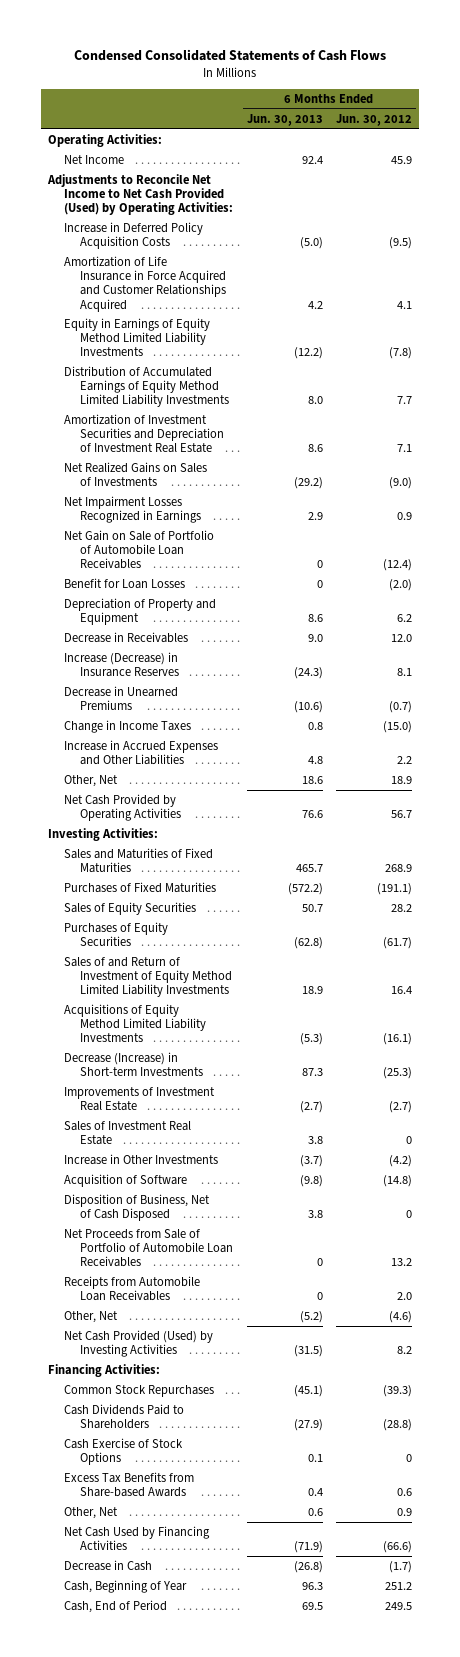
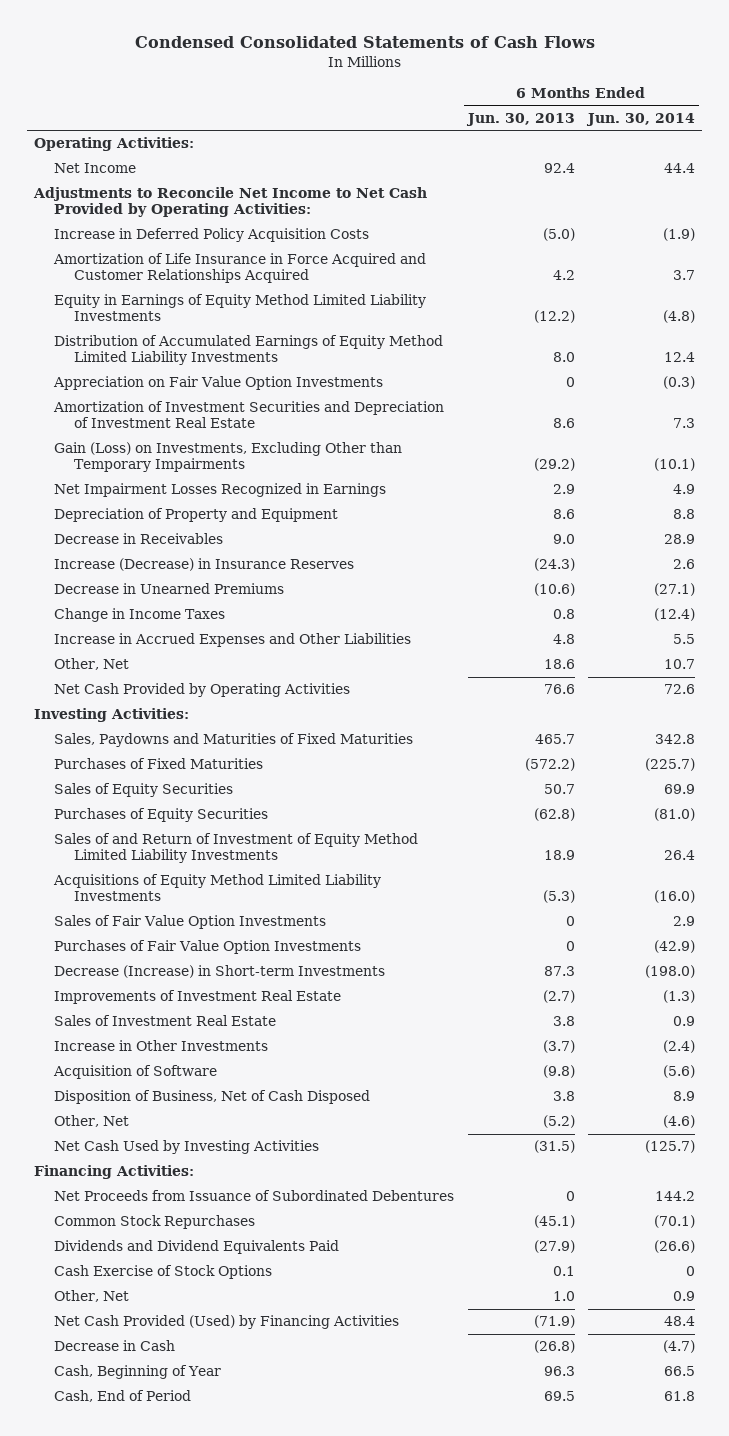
- | 6 Months Ended Jun. 30, 2013 | 6 Months Ended Jun. 30, 2012
+ | 6 Months Ended Jun. 30, 2013 | 6 Months Ended Jun. 30, 2014
- Adjustments to Reconcile Net Income to Net Cash Provided (Used) by Operating Activities:
+ Adjustments to Reconcile Net Income to Net Cash Provided by Operating Activities:
+ Appreciation on Fair Value Option Investments | 0 | (0.3)
- Net Realized Gains on Sales of Investments | (29.2) | (9.0)
+ Gain (Loss) on Investments, Excluding Other than Temporary Impairments | (29.2) | (10.1)
- Net Gain on Sale of Portfolio of Automobile Loan Receivables | 0 | (12.4)
- Benefit for Loan Losses | 0 | (2.0)
- Sales and Maturities of Fixed Maturities | 465.7 | 268.9
+ Sales, Paydowns and Maturities of Fixed Maturities | 465.7 | 342.8
+ Sales of Fair Value Option Investments | 0 | 2.9
+ Purchases of Fair Value Option Investments | 0 | (42.9)
- Net Proceeds from Sale of Portfolio of Automobile Loan Receivables | 0 | 13.2
- Receipts from Automobile Loan Receivables | 0 | 2.0
- Net Cash Provided (Used) by Investing Activities | (31.5) | 8.2
+ Net Cash Used by Investing Activities | (31.5) | (125.7)
+ Net Proceeds from Issuance of Subordinated Debentures | 0 | 144.2
- Cash Dividends Paid to Shareholders | (27.9) | (28.8)
+ Dividends and Dividend Equivalents Paid | (27.9) | (26.6)
- Excess Tax Benefits from Share-based Awards | 0.4 | 0.6
- Other, Net | 0.6 | 0.9
- Net Cash Used by Financing Activities | (71.9) | (66.6)
+ Other, Net | 1.0 | 0.9
+ Net Cash Provided (Used) by Financing Activities | (71.9) | 48.4

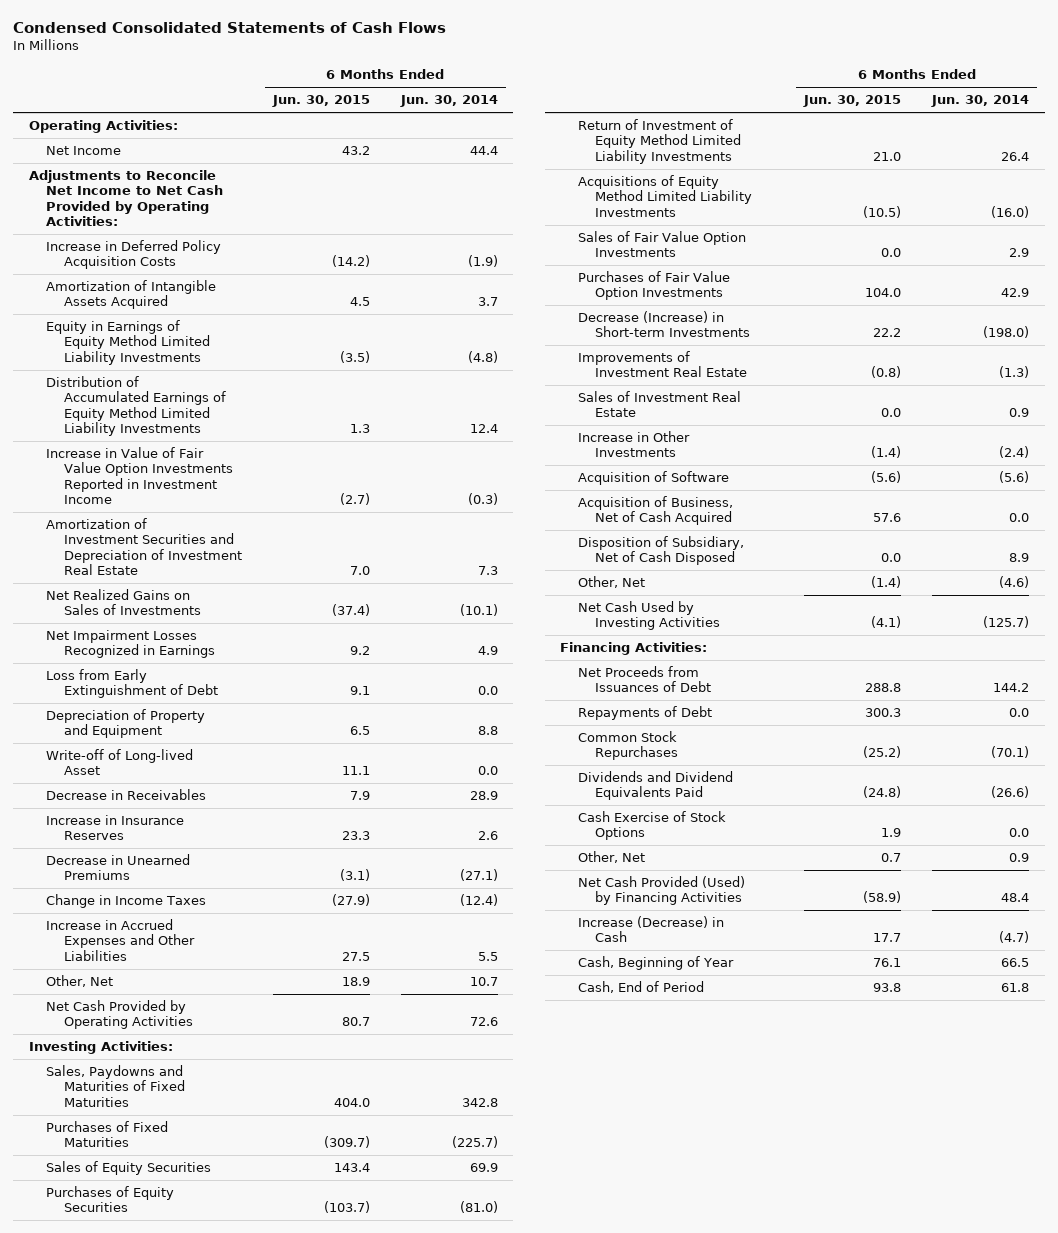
- | 6 Months Ended Jun. 30, 2013 | 6 Months Ended Jun. 30, 2014
+ | 6 Months Ended Jun. 30, 2015 | 6 Months Ended Jun. 30, 2014
- Amortization of Life Insurance in Force Acquired and Customer Relationships Acquired | 4.2 | 3.7
+ Amortization of Intangible Assets Acquired | 4.5 | 3.7
- Appreciation on Fair Value Option Investments | 0 | (0.3)
+ Increase in Value of Fair Value Option Investments Reported in Investment Income | (2.7) | (0.3)
- Gain (Loss) on Investments, Excluding Other than Temporary Impairments | (29.2) | (10.1)
+ Net Realized Gains on Sales of Investments | (37.4) | (10.1)
+ Loss from Early Extinguishment of Debt | 9.1 | 0.0
+ Write-off of Long-lived Asset | 11.1 | 0.0
- Increase (Decrease) in Insurance Reserves | (24.3) | 2.6
+ Increase in Insurance Reserves | 23.3 | 2.6
- Sales of and Return of Investment of Equity Method Limited Liability Investments | 18.9 | 26.4
+ Return of Investment of Equity Method Limited Liability Investments | 21.0 | 26.4
- Purchases of Fair Value Option Investments | 0 | (42.9)
+ Purchases of Fair Value Option Investments | 104.0 | 42.9
- Disposition of Business, Net of Cash Disposed | 3.8 | 8.9
+ Acquisition of Business, Net of Cash Acquired | 57.6 | 0.0
+ Disposition of Subsidiary, Net of Cash Disposed | 0.0 | 8.9
- Net Proceeds from Issuance of Subordinated Debentures | 0 | 144.2
+ Net Proceeds from Issuances of Debt | 288.8 | 144.2
+ Repayments of Debt | 300.3 | 0.0
- Cash Exercise of Stock Options | 0.1 | 0
+ Cash Exercise of Stock Options | 1.9 | 0.0
- Decrease in Cash | (26.8) | (4.7)
+ Increase (Decrease) in Cash | 17.7 | (4.7)

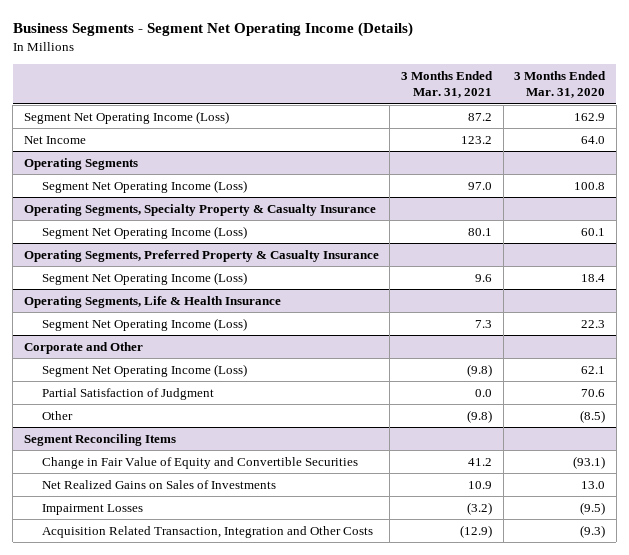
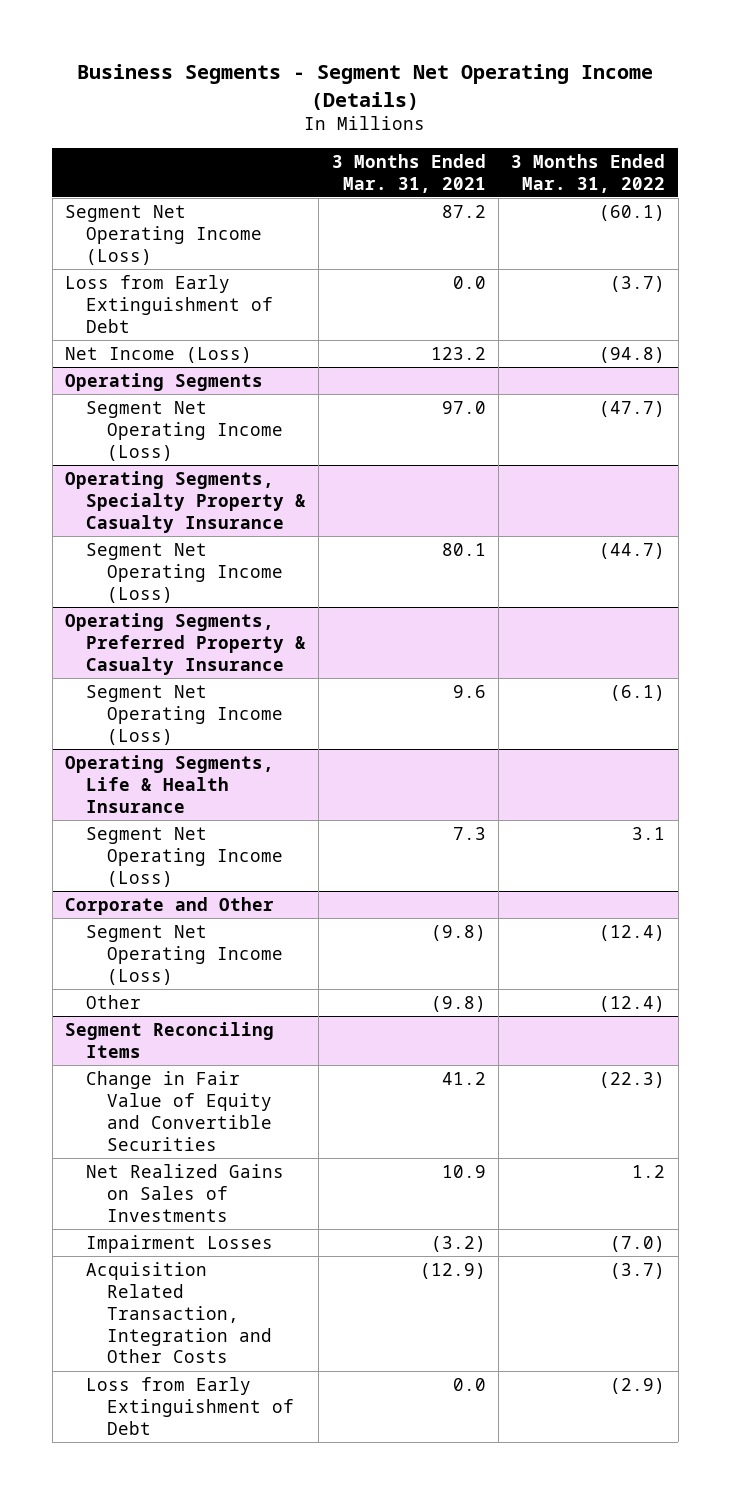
- | 3 Months Ended Mar. 31, 2021 | 3 Months Ended Mar. 31, 2020
+ | 3 Months Ended Mar. 31, 2021 | 3 Months Ended Mar. 31, 2022
- Net Income | 123.2 | 64.0
+ Loss from Early Extinguishment of Debt | 0.0 | (3.7)
+ Net Income (Loss) | 123.2 | (94.8)
@ Corporate and Other
- Partial Satisfaction of Judgment | 0.0 | 70.6
@ Segment Reconciling Items
+ Loss from Early Extinguishment of Debt | 0.0 | (2.9)

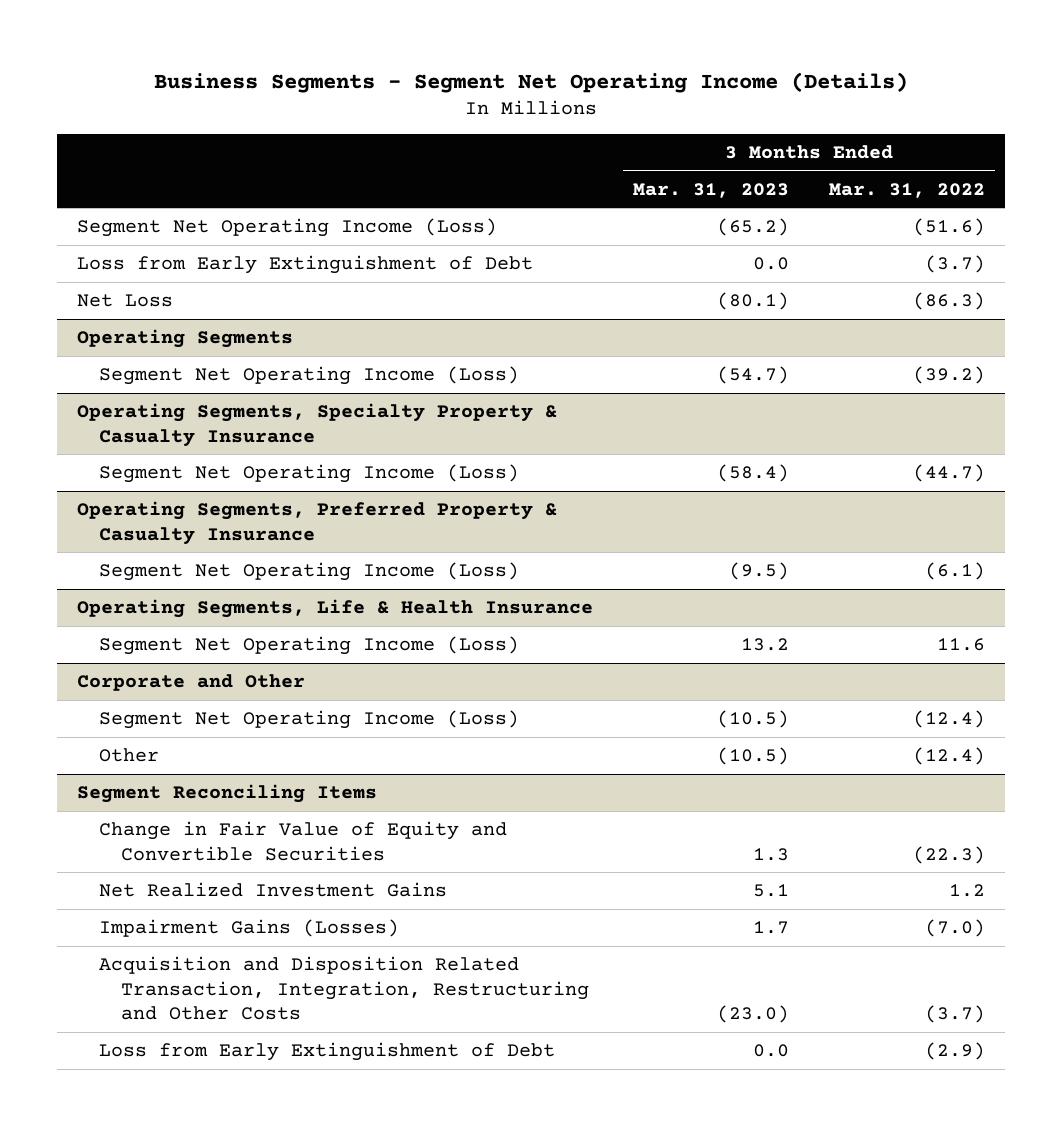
- | 3 Months Ended Mar. 31, 2021 | 3 Months Ended Mar. 31, 2022
+ | 3 Months Ended Mar. 31, 2023 | 3 Months Ended Mar. 31, 2022
- Segment Net Operating Income (Loss) | 87.2 | (60.1)
+ Segment Net Operating Income (Loss) | (65.2) | (51.6)
- Net Income (Loss) | 123.2 | (94.8)
+ Net Loss | (80.1) | (86.3)
@ Operating Segments
- Segment Net Operating Income (Loss) | 97.0 | (47.7)
+ Segment Net Operating Income (Loss) | (54.7) | (39.2)
@ Operating Segments, Life & Health Insurance
- Segment Net Operating Income (Loss) | 7.3 | 3.1
+ Segment Net Operating Income (Loss) | 13.2 | 11.6
@ Segment Reconciling Items
- Net Realized Gains on Sales of Investments | 10.9 | 1.2
- Impairment Losses | (3.2) | (7.0)
- Acquisition Related Transaction, Integration and Other Costs | (12.9) | (3.7)
+ Net Realized Investment Gains | 5.1 | 1.2
+ Impairment Gains (Losses) | 1.7 | (7.0)
+ Acquisition and Disposition Related Transaction, Integration, Restructuring and Other Costs | (23.0) | (3.7)

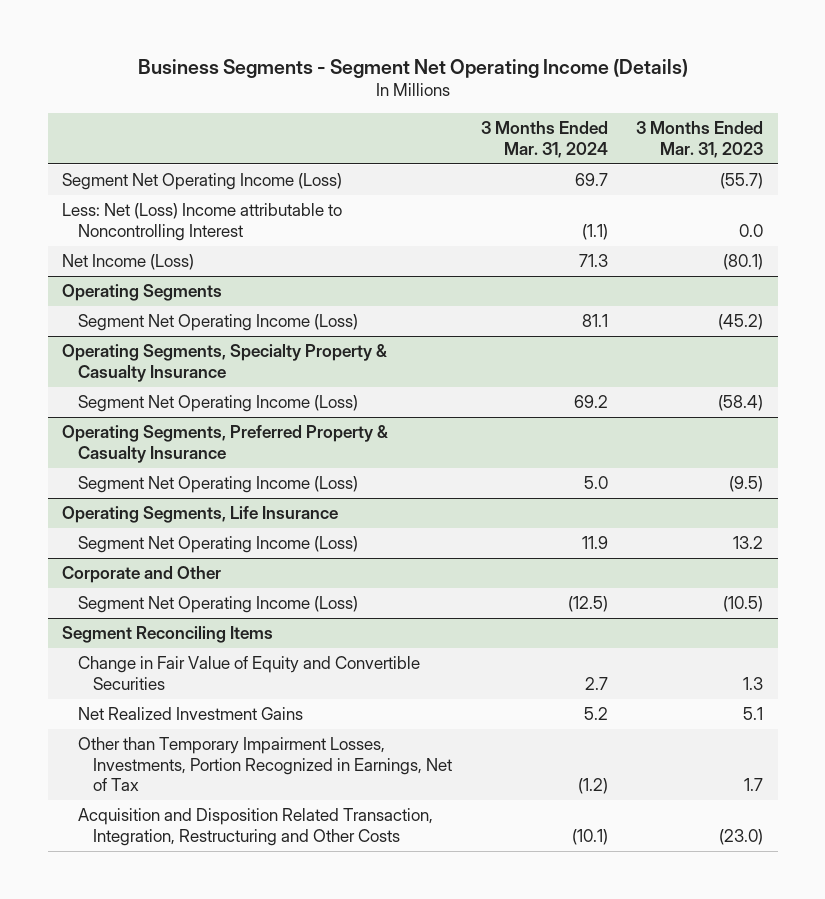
- | 3 Months Ended Mar. 31, 2023 | 3 Months Ended Mar. 31, 2022
+ | 3 Months Ended Mar. 31, 2024 | 3 Months Ended Mar. 31, 2023
- Segment Net Operating Income (Loss) | (65.2) | (51.6)
- Loss from Early Extinguishment of Debt | 0.0 | (3.7)
- Net Loss | (80.1) | (86.3)
+ Segment Net Operating Income (Loss) | 69.7 | (55.7)
+ Less: Net (Loss) Income attributable to Noncontrolling Interest | (1.1) | 0.0
+ Net Income (Loss) | 71.3 | (80.1)
@ Operating Segments
- Segment Net Operating Income (Loss) | (54.7) | (39.2)
+ Segment Net Operating Income (Loss) | 81.1 | (45.2)
- Operating Segments, Life & Health Insurance
+ Operating Segments, Life Insurance
@ Corporate and Other
- Other | (10.5) | (12.4)
@ Segment Reconciling Items
- Impairment Gains (Losses) | 1.7 | (7.0)
+ Other than Temporary Impairment Losses, Investments, Portion Recognized in Earnings, Net of Tax | (1.2) | 1.7
- Loss from Early Extinguishment of Debt | 0.0 | (2.9)

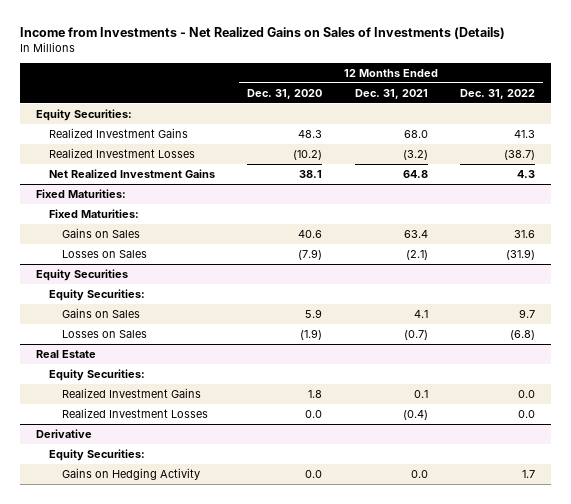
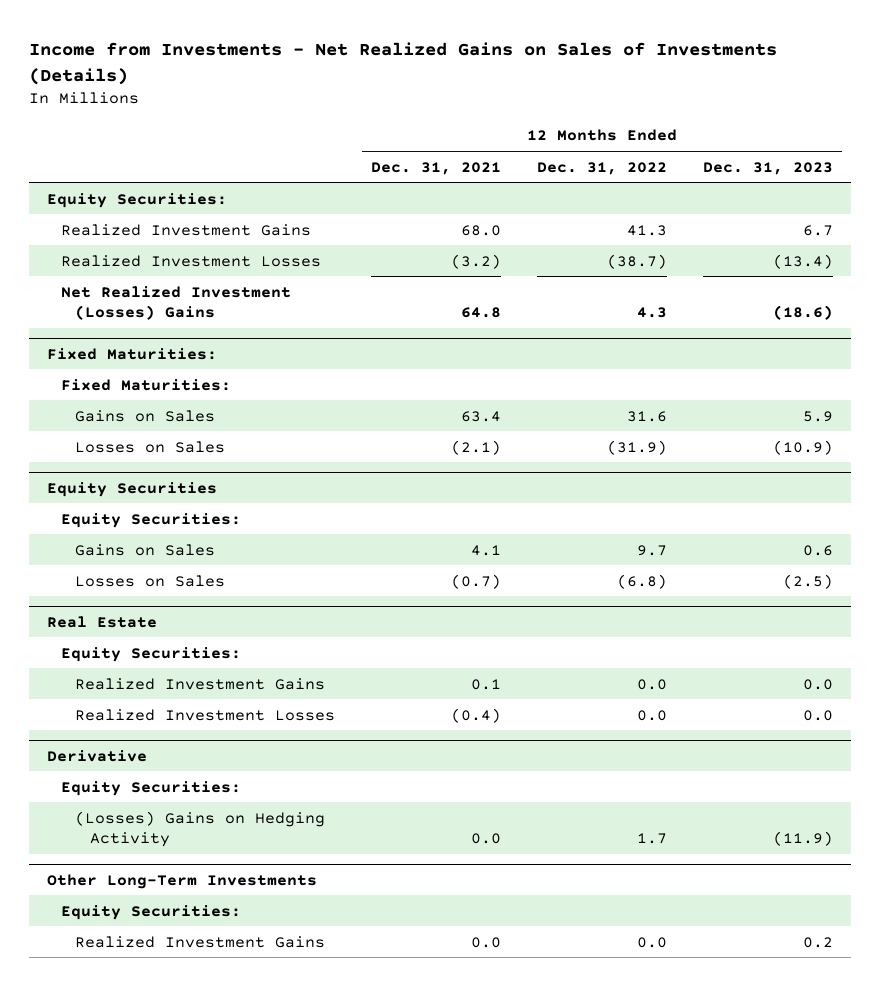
- | 12 Months Ended Dec. 31, 2020 | 12 Months Ended Dec. 31, 2021 | 12 Months Ended Dec. 31, 2022
+ | 12 Months Ended Dec. 31, 2021 | 12 Months Ended Dec. 31, 2022 | 12 Months Ended Dec. 31, 2023
- Net Realized Investment Gains | 38.1 | 64.8 | 4.3
+ Net Realized Investment (Losses) Gains | 64.8 | 4.3 | (18.6)
@ Derivative
- Gains on Hedging Activity | 0.0 | 0.0 | 1.7
+ (Losses) Gains on Hedging Activity | 0.0 | 1.7 | (11.9)
+ Other Long-Term Investments
+ Equity Securities:
+ Realized Investment Gains | 0.0 | 0.0 | 0.2

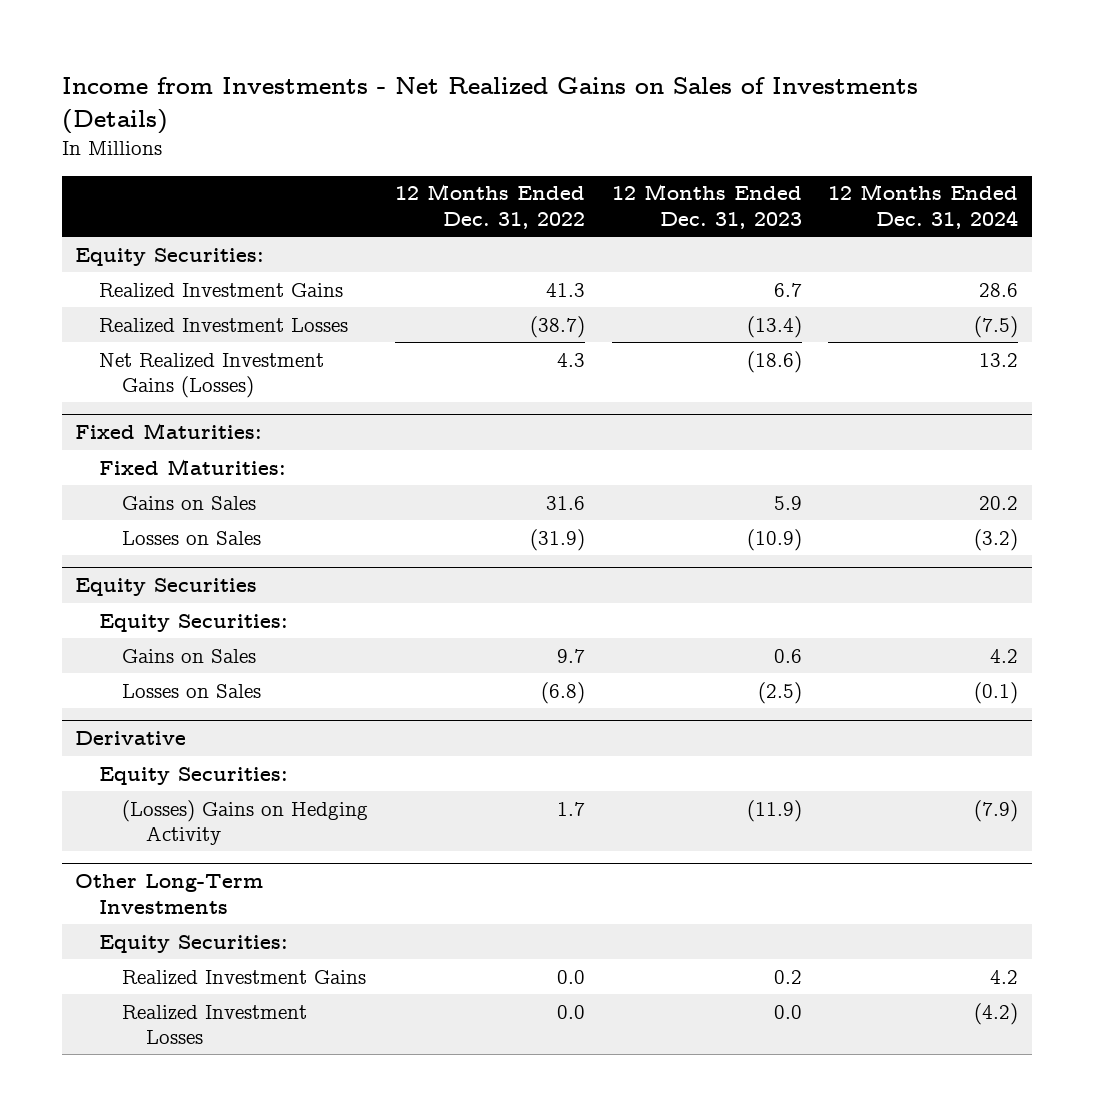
- | 12 Months Ended Dec. 31, 2021 | 12 Months Ended Dec. 31, 2022 | 12 Months Ended Dec. 31, 2023
+ | 12 Months Ended Dec. 31, 2022 | 12 Months Ended Dec. 31, 2023 | 12 Months Ended Dec. 31, 2024
- Net Realized Investment (Losses) Gains | 64.8 | 4.3 | (18.6)
+ Net Realized Investment Gains (Losses) | 4.3 | (18.6) | 13.2
- Real Estate
- Equity Securities:
- Realized Investment Gains | 0.1 | 0.0 | 0.0
- Realized Investment Losses | (0.4) | 0.0 | 0.0
@ Other Long-Term Investments
+ Realized Investment Losses | 0.0 | 0.0 | (4.2)

